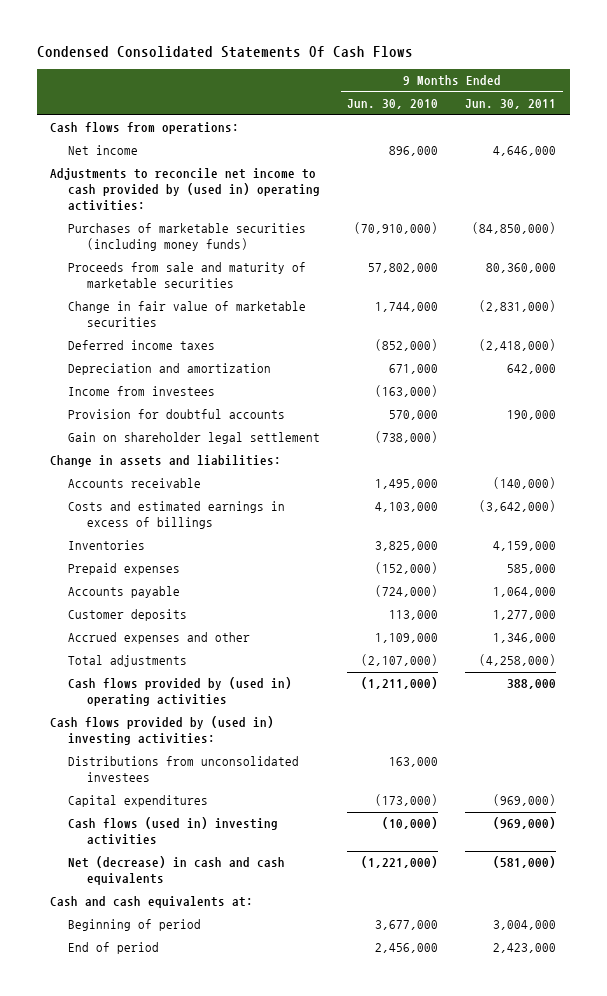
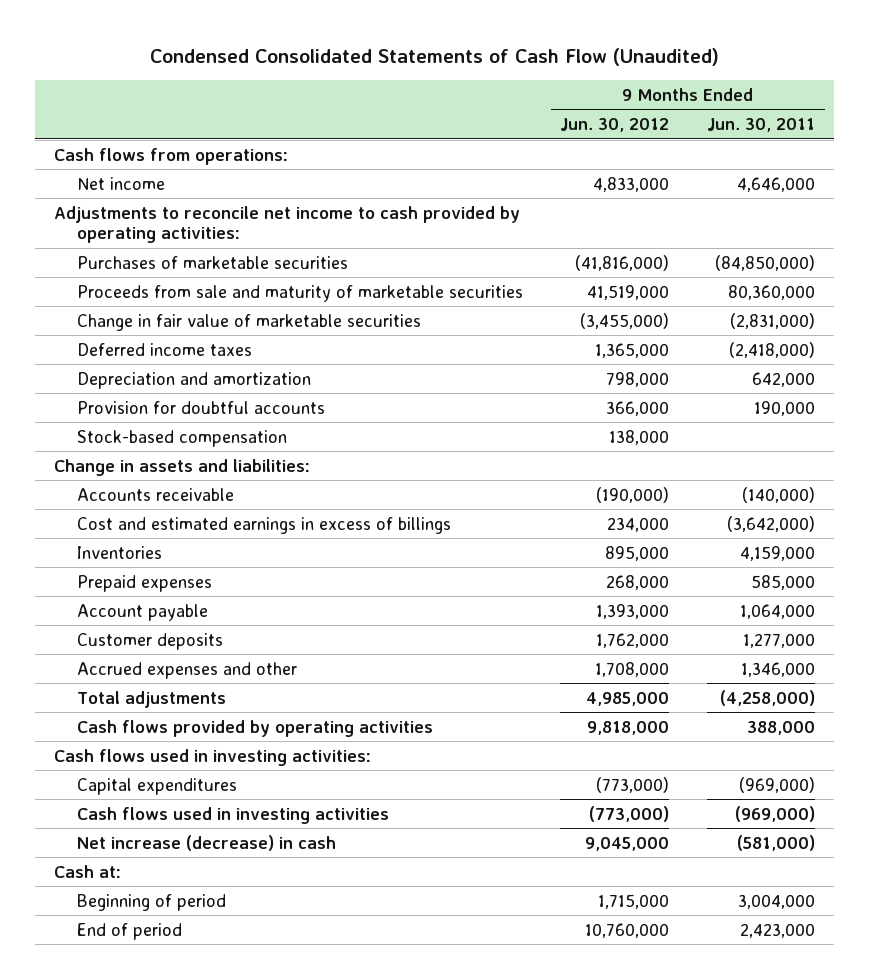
- Condensed Consolidated Statements Of Cash Flows
+ Condensed Consolidated Statements of Cash Flow (Unaudited)
- | 9 Months Ended Jun. 30, 2010 | 9 Months Ended Jun. 30, 2011
+ | 9 Months Ended Jun. 30, 2012 | 9 Months Ended Jun. 30, 2011
- Adjustments to reconcile net income to cash provided by (used in) operating activities:
- Purchases of marketable securities (including money funds) | (70,910,000) | (84,850,000)
+ Adjustments to reconcile net income to cash provided by operating activities:
+ Purchases of marketable securities | (41,816,000) | (84,850,000)
- Income from investees | (163,000) |
- Gain on shareholder legal settlement | (738,000) |
+ Stock-based compensation | 138,000 |
- Costs and estimated earnings in excess of billings | 4,103,000 | (3,642,000)
+ Cost and estimated earnings in excess of billings | 234,000 | (3,642,000)
- Accounts payable | (724,000) | 1,064,000
+ Account payable | 1,393,000 | 1,064,000
- Cash flows provided by (used in) operating activities | (1,211,000) | 388,000
- Cash flows provided by (used in) investing activities:
- Distributions from unconsolidated investees | 163,000 |
+ Cash flows provided by operating activities | 9,818,000 | 388,000
+ Cash flows used in investing activities:
- Cash flows (used in) investing activities | (10,000) | (969,000)
- Net (decrease) in cash and cash equivalents | (1,221,000) | (581,000)
- Cash and cash equivalents at:
+ Cash flows used in investing activities | (773,000) | (969,000)
+ Net increase (decrease) in cash | 9,045,000 | (581,000)
+ Cash at:

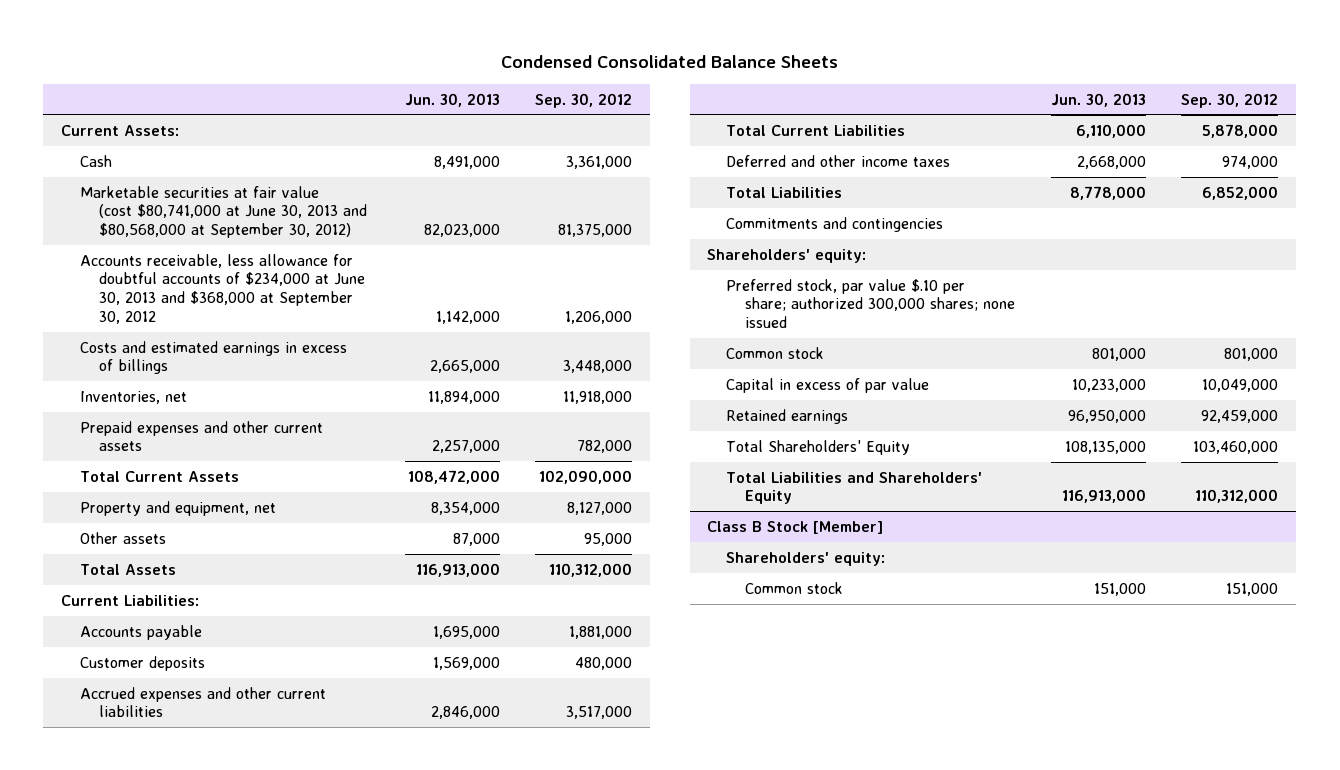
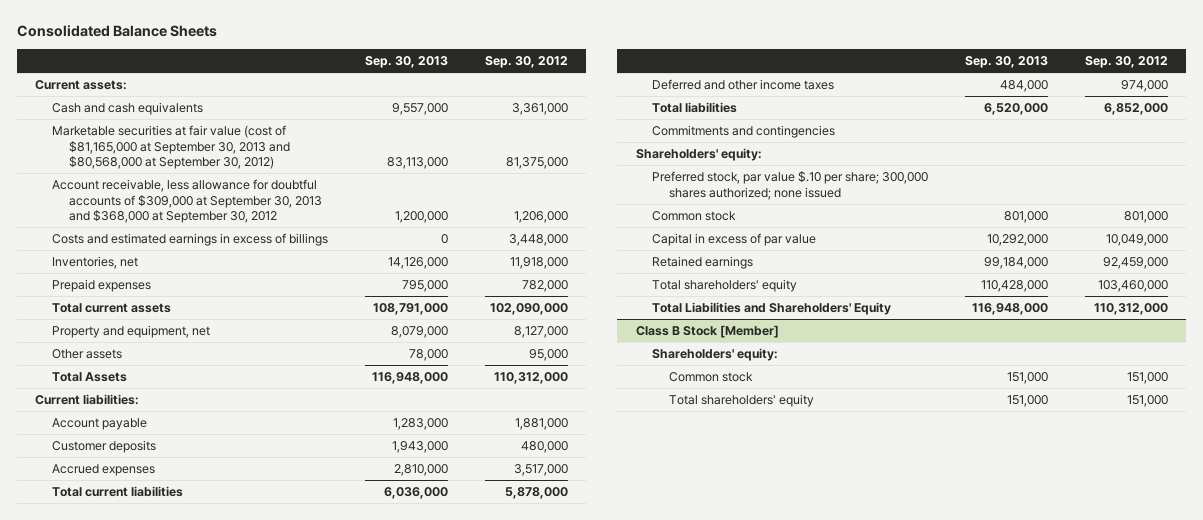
- Condensed Consolidated Balance Sheets
+ Consolidated Balance Sheets
- | Jun. 30, 2013 | Sep. 30, 2012
+ | Sep. 30, 2013 | Sep. 30, 2012
- Current Assets:
- Cash | 8,491,000 | 3,361,000
- Marketable securities at fair value (cost $80,741,000 at June 30, 2013 and $80,568,000 at September 30, 2012) | 82,023,000 | 81,375,000
- Accounts receivable, less allowance for doubtful accounts of $234,000 at June 30, 2013 and $368,000 at September 30, 2012 | 1,142,000 | 1,206,000
+ Current assets:
+ Cash and cash equivalents | 9,557,000 | 3,361,000
+ Marketable securities at fair value (cost of $81,165,000 at September 30, 2013 and $80,568,000 at September 30, 2012) | 83,113,000 | 81,375,000
+ Account receivable, less allowance for doubtful accounts of $309,000 at September 30, 2013 and $368,000 at September 30, 2012 | 1,200,000 | 1,206,000
- Prepaid expenses and other current assets | 2,257,000 | 782,000
- Total Current Assets | 108,472,000 | 102,090,000
+ Prepaid expenses | 795,000 | 782,000
+ Total current assets | 108,791,000 | 102,090,000
- Current Liabilities:
- Accounts payable | 1,695,000 | 1,881,000
+ Current liabilities:
+ Account payable | 1,283,000 | 1,881,000
- Accrued expenses and other current liabilities | 2,846,000 | 3,517,000
- Total Current Liabilities | 6,110,000 | 5,878,000
+ Accrued expenses | 2,810,000 | 3,517,000
+ Total current liabilities | 6,036,000 | 5,878,000
- Total Liabilities | 8,778,000 | 6,852,000
+ Total liabilities | 6,520,000 | 6,852,000
- Preferred stock, par value $.10 per share; authorized 300,000 shares; none issued
+ Preferred stock, par value $.10 per share; 300,000 shares authorized; none issued
- Total Shareholders' Equity | 108,135,000 | 103,460,000
+ Total shareholders' equity | 110,428,000 | 103,460,000
@ Class B Stock [Member]
+ Total shareholders' equity | 151,000 | 151,000

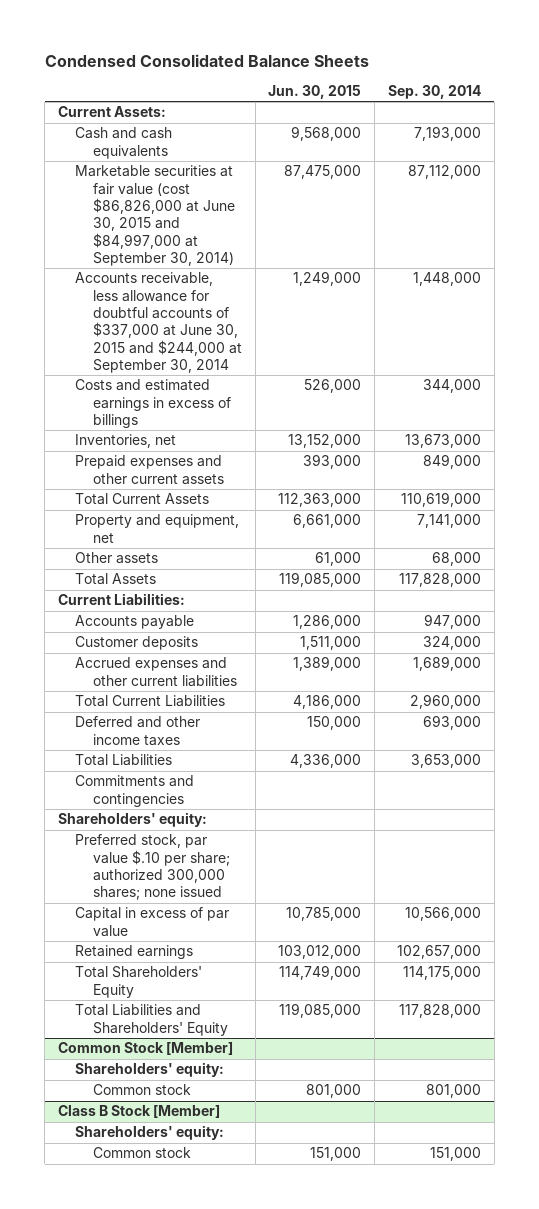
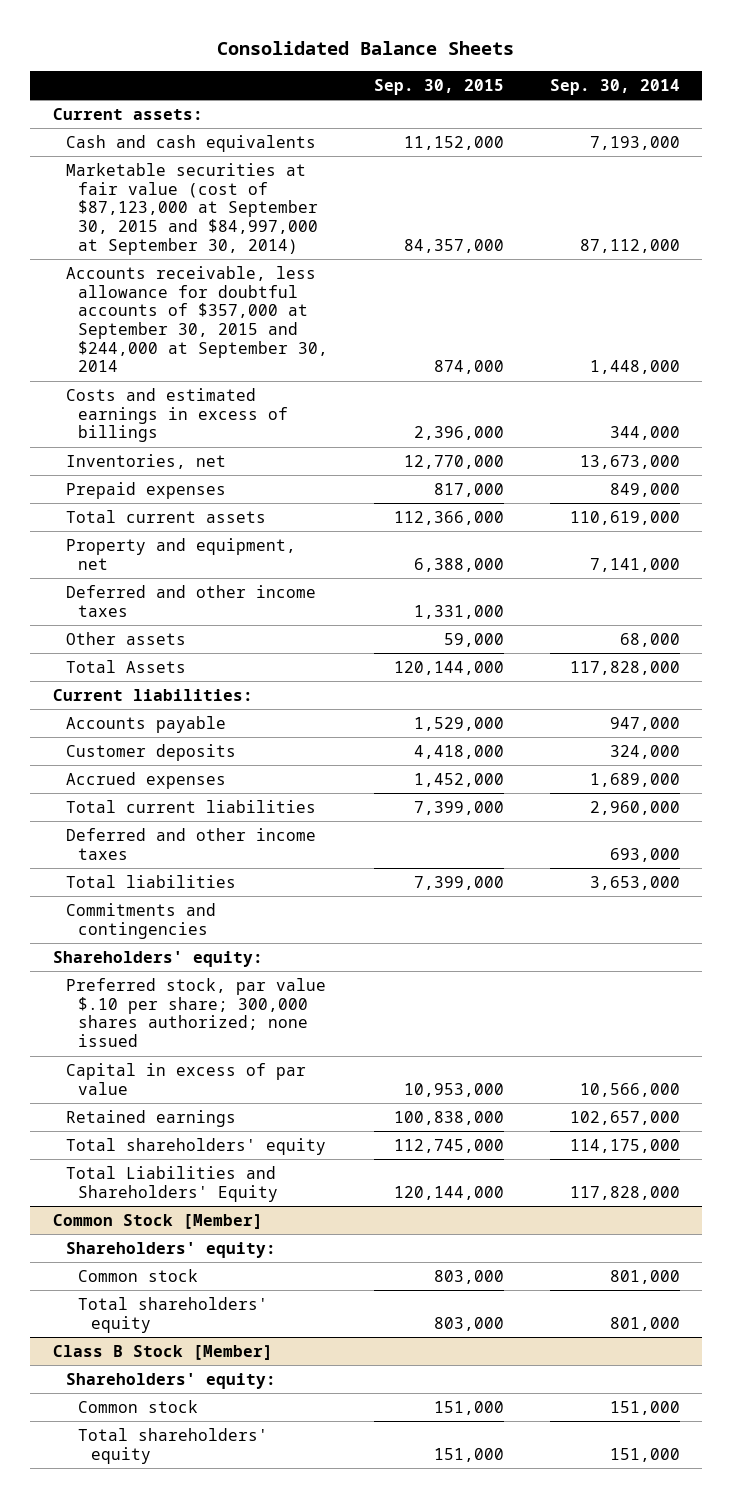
- Condensed Consolidated Balance Sheets
+ Consolidated Balance Sheets
- | Jun. 30, 2015 | Sep. 30, 2014
+ | Sep. 30, 2015 | Sep. 30, 2014
- Current Assets:
+ Current assets:
- Marketable securities at fair value (cost $86,826,000 at June 30, 2015 and $84,997,000 at September 30, 2014) | 87,475,000 | 87,112,000
- Accounts receivable, less allowance for doubtful accounts of $337,000 at June 30, 2015 and $244,000 at September 30, 2014 | 1,249,000 | 1,448,000
+ Marketable securities at fair value (cost of $87,123,000 at September 30, 2015 and $84,997,000 at September 30, 2014) | 84,357,000 | 87,112,000
+ Accounts receivable, less allowance for doubtful accounts of $357,000 at September 30, 2015 and $244,000 at September 30, 2014 | 874,000 | 1,448,000
- Prepaid expenses and other current assets | 393,000 | 849,000
- Total Current Assets | 112,363,000 | 110,619,000
+ Prepaid expenses | 817,000 | 849,000
+ Total current assets | 112,366,000 | 110,619,000
+ Deferred and other income taxes | 1,331,000 |
- Current Liabilities:
+ Current liabilities:
- Accrued expenses and other current liabilities | 1,389,000 | 1,689,000
- Total Current Liabilities | 4,186,000 | 2,960,000
+ Accrued expenses | 1,452,000 | 1,689,000
+ Total current liabilities | 7,399,000 | 2,960,000
- Total Liabilities | 4,336,000 | 3,653,000
+ Total liabilities | 7,399,000 | 3,653,000
- Preferred stock, par value $.10 per share; authorized 300,000 shares; none issued
+ Preferred stock, par value $.10 per share; 300,000 shares authorized; none issued
- Total Shareholders' Equity | 114,749,000 | 114,175,000
+ Total shareholders' equity | 112,745,000 | 114,175,000
@ Common Stock [Member]
+ Total shareholders' equity | 803,000 | 801,000
@ Class B Stock [Member]
+ Total shareholders' equity | 151,000 | 151,000

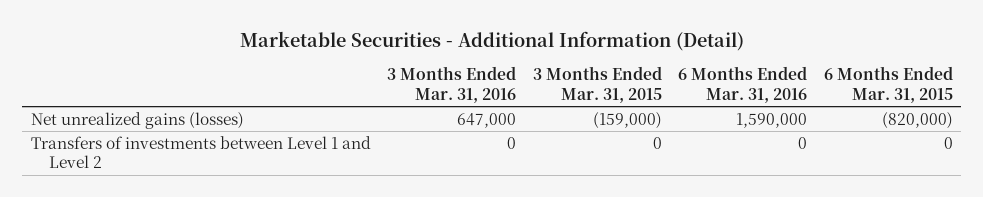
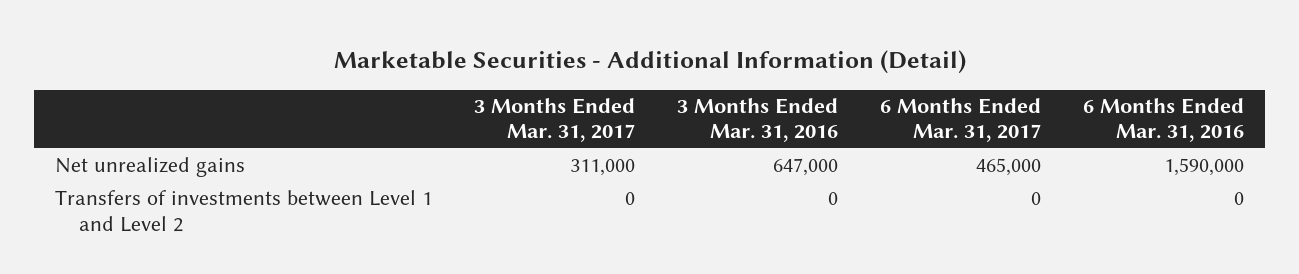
- | 3 Months Ended Mar. 31, 2016 | 3 Months Ended Mar. 31, 2015 | 6 Months Ended Mar. 31, 2016 | 6 Months Ended Mar. 31, 2015
+ | 3 Months Ended Mar. 31, 2017 | 3 Months Ended Mar. 31, 2016 | 6 Months Ended Mar. 31, 2017 | 6 Months Ended Mar. 31, 2016
- Net unrealized gains (losses) | 647,000 | (159,000) | 1,590,000 | (820,000)
+ Net unrealized gains | 311,000 | 647,000 | 465,000 | 1,590,000

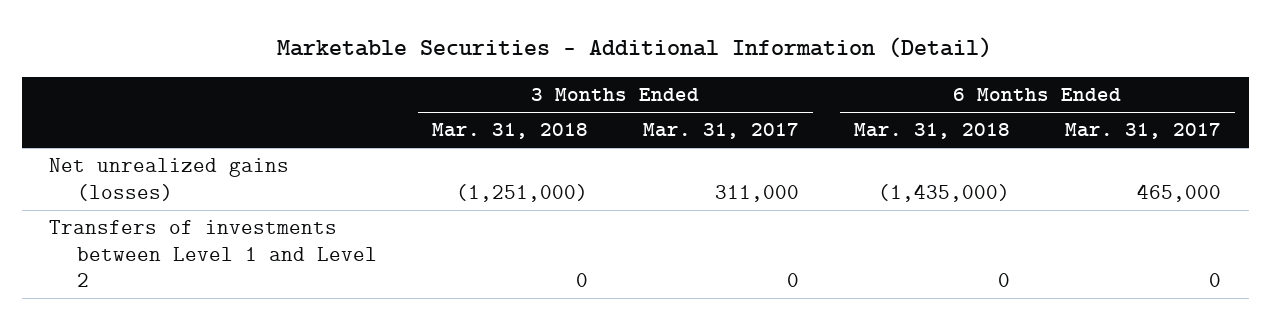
- | 3 Months Ended Mar. 31, 2017 | 3 Months Ended Mar. 31, 2016 | 6 Months Ended Mar. 31, 2017 | 6 Months Ended Mar. 31, 2016
+ | 3 Months Ended Mar. 31, 2018 | 3 Months Ended Mar. 31, 2017 | 6 Months Ended Mar. 31, 2018 | 6 Months Ended Mar. 31, 2017
- Net unrealized gains | 311,000 | 647,000 | 465,000 | 1,590,000
+ Net unrealized gains (losses) | (1,251,000) | 311,000 | (1,435,000) | 465,000

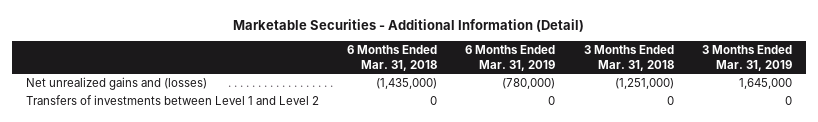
- | 3 Months Ended Mar. 31, 2018 | 3 Months Ended Mar. 31, 2017 | 6 Months Ended Mar. 31, 2018 | 6 Months Ended Mar. 31, 2017
+ | 6 Months Ended Mar. 31, 2018 | 6 Months Ended Mar. 31, 2019 | 3 Months Ended Mar. 31, 2018 | 3 Months Ended Mar. 31, 2019
- Net unrealized gains (losses) | (1,251,000) | 311,000 | (1,435,000) | 465,000
+ Net unrealized gains and (losses) | (1,435,000) | (780,000) | (1,251,000) | 1,645,000

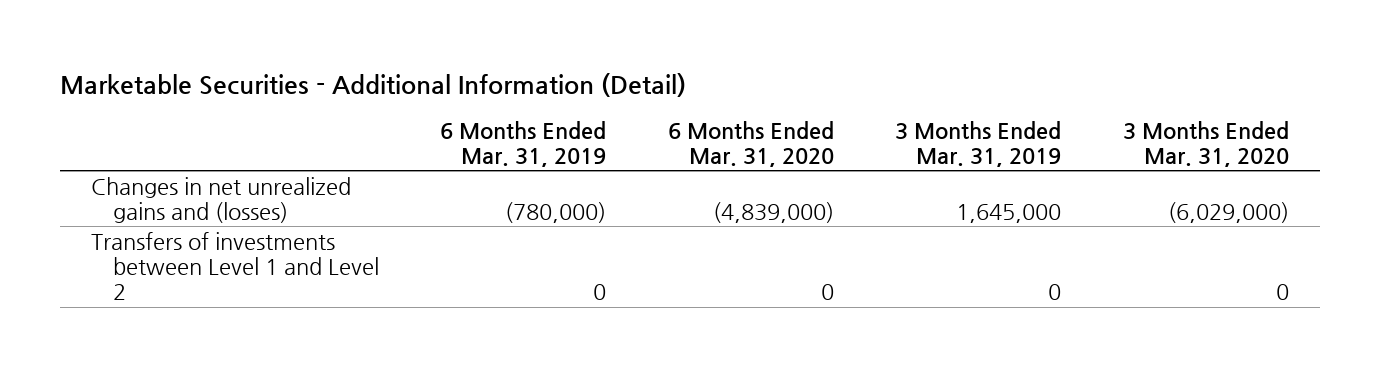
- | 6 Months Ended Mar. 31, 2018 | 6 Months Ended Mar. 31, 2019 | 3 Months Ended Mar. 31, 2018 | 3 Months Ended Mar. 31, 2019
+ | 6 Months Ended Mar. 31, 2019 | 6 Months Ended Mar. 31, 2020 | 3 Months Ended Mar. 31, 2019 | 3 Months Ended Mar. 31, 2020
- Net unrealized gains and (losses) | (1,435,000) | (780,000) | (1,251,000) | 1,645,000
+ Changes in net unrealized gains and (losses) | (780,000) | (4,839,000) | 1,645,000 | (6,029,000)

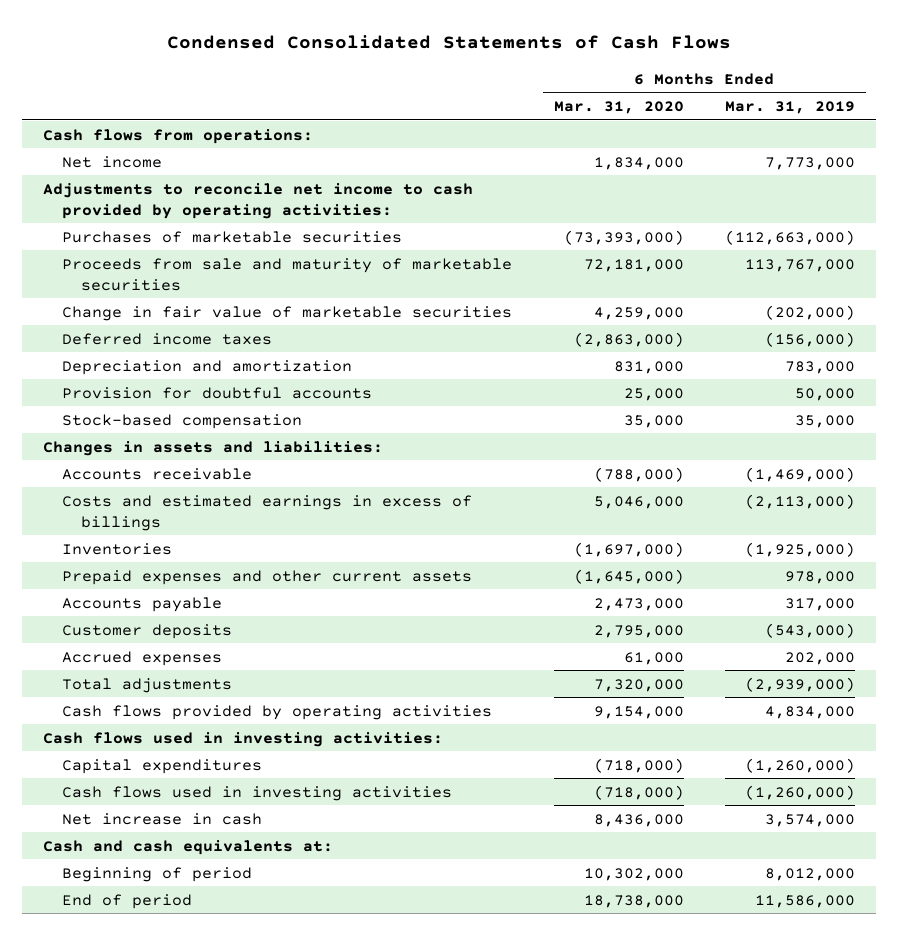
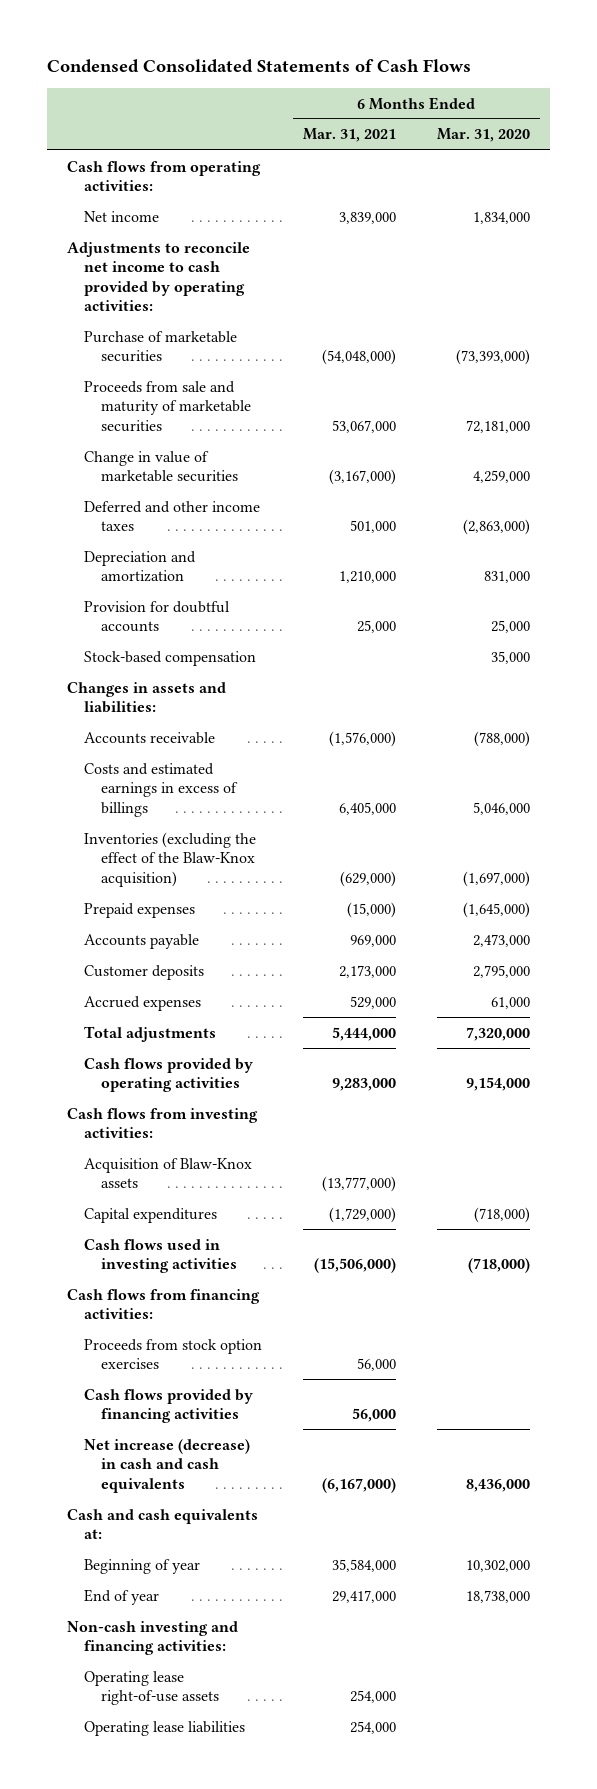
- | 6 Months Ended Mar. 31, 2020 | 6 Months Ended Mar. 31, 2019
+ | 6 Months Ended Mar. 31, 2021 | 6 Months Ended Mar. 31, 2020
- Cash flows from operations:
+ Cash flows from operating activities:
- Purchases of marketable securities | (73,393,000) | (112,663,000)
+ Purchase of marketable securities | (54,048,000) | (73,393,000)
- Change in fair value of marketable securities | 4,259,000 | (202,000)
- Deferred income taxes | (2,863,000) | (156,000)
+ Change in value of marketable securities | (3,167,000) | 4,259,000
+ Deferred and other income taxes | 501,000 | (2,863,000)
- Inventories | (1,697,000) | (1,925,000)
- Prepaid expenses and other current assets | (1,645,000) | 978,000
+ Inventories (excluding the effect of the Blaw-Knox acquisition) | (629,000) | (1,697,000)
+ Prepaid expenses | (15,000) | (1,645,000)
- Cash flows used in investing activities:
+ Cash flows from investing activities:
+ Acquisition of Blaw-Knox assets | (13,777,000) |
- Net increase in cash | 8,436,000 | 3,574,000
+ Cash flows from financing activities:
+ Proceeds from stock option exercises | 56,000 |
+ Cash flows provided by financing activities | 56,000 |
+ Net increase (decrease) in cash and cash equivalents | (6,167,000) | 8,436,000
- Beginning of period | 10,302,000 | 8,012,000
- End of period | 18,738,000 | 11,586,000
+ Beginning of year | 35,584,000 | 10,302,000
+ End of year | 29,417,000 | 18,738,000
+ Non-cash investing and financing activities:
+ Operating lease right-of-use assets | 254,000 |
+ Operating lease liabilities | 254,000 |

